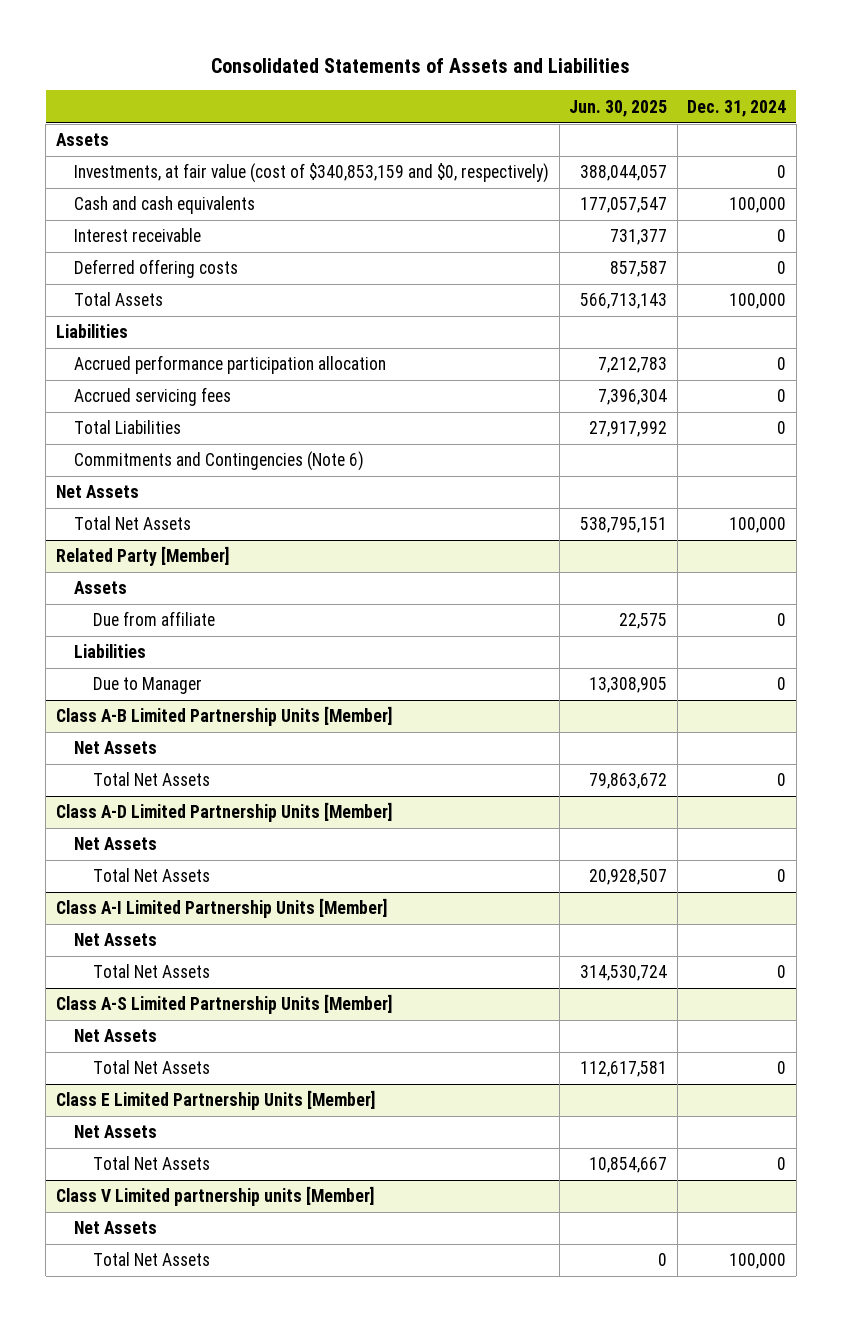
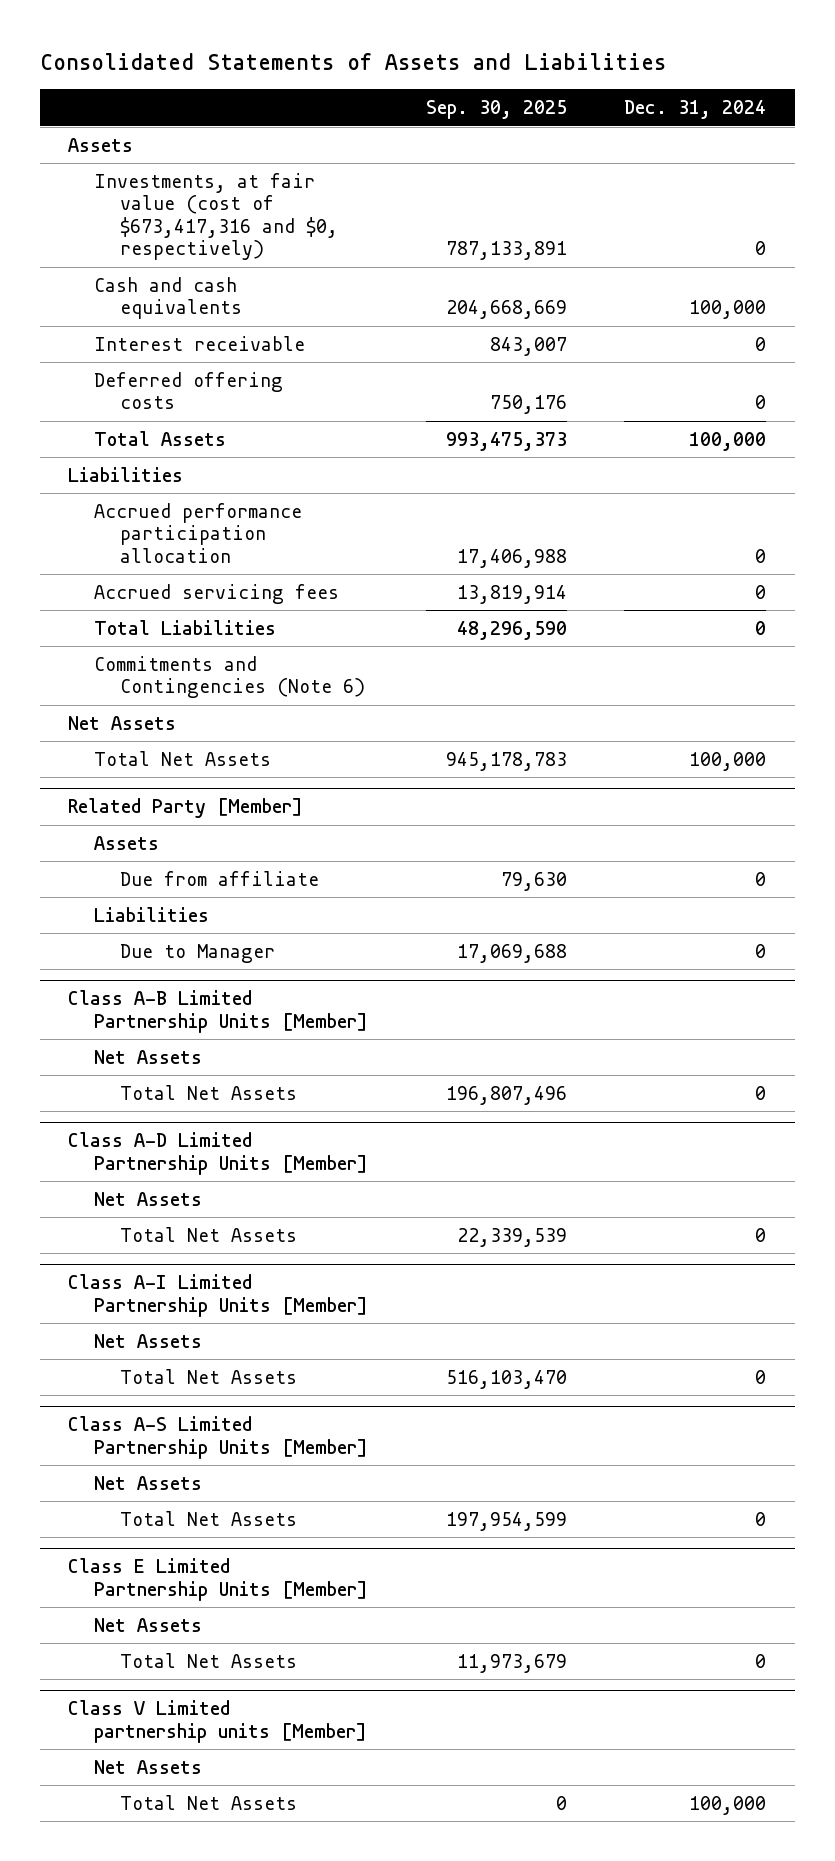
- | Jun. 30, 2025 | Dec. 31, 2024
+ | Sep. 30, 2025 | Dec. 31, 2024
- Investments, at fair value (cost of $340,853,159 and $0, respectively) | 388,044,057 | 0
+ Investments, at fair value (cost of $673,417,316 and $0, respectively) | 787,133,891 | 0

